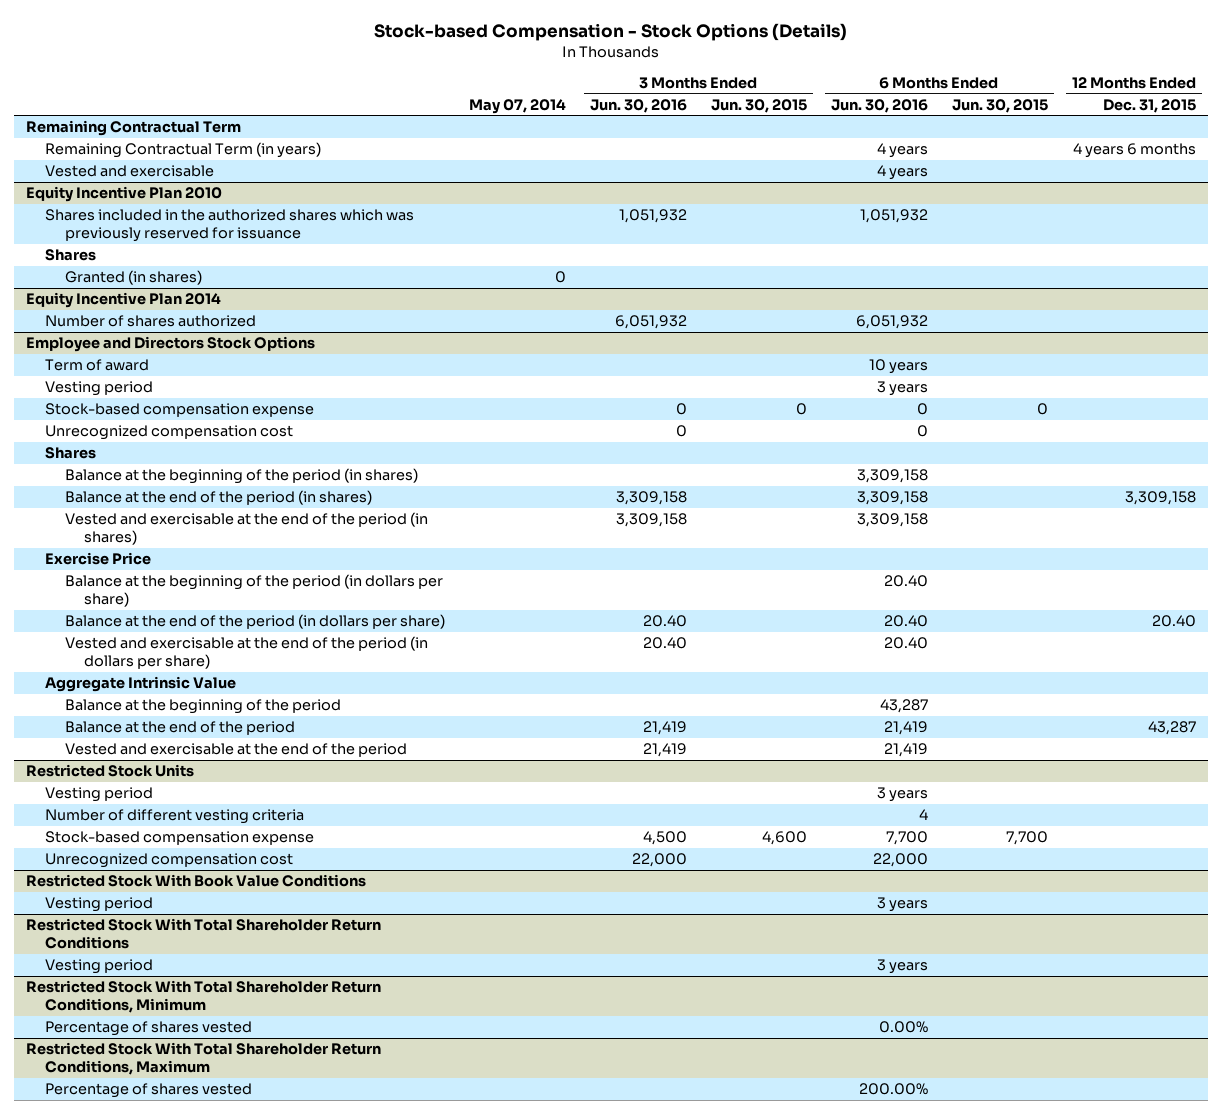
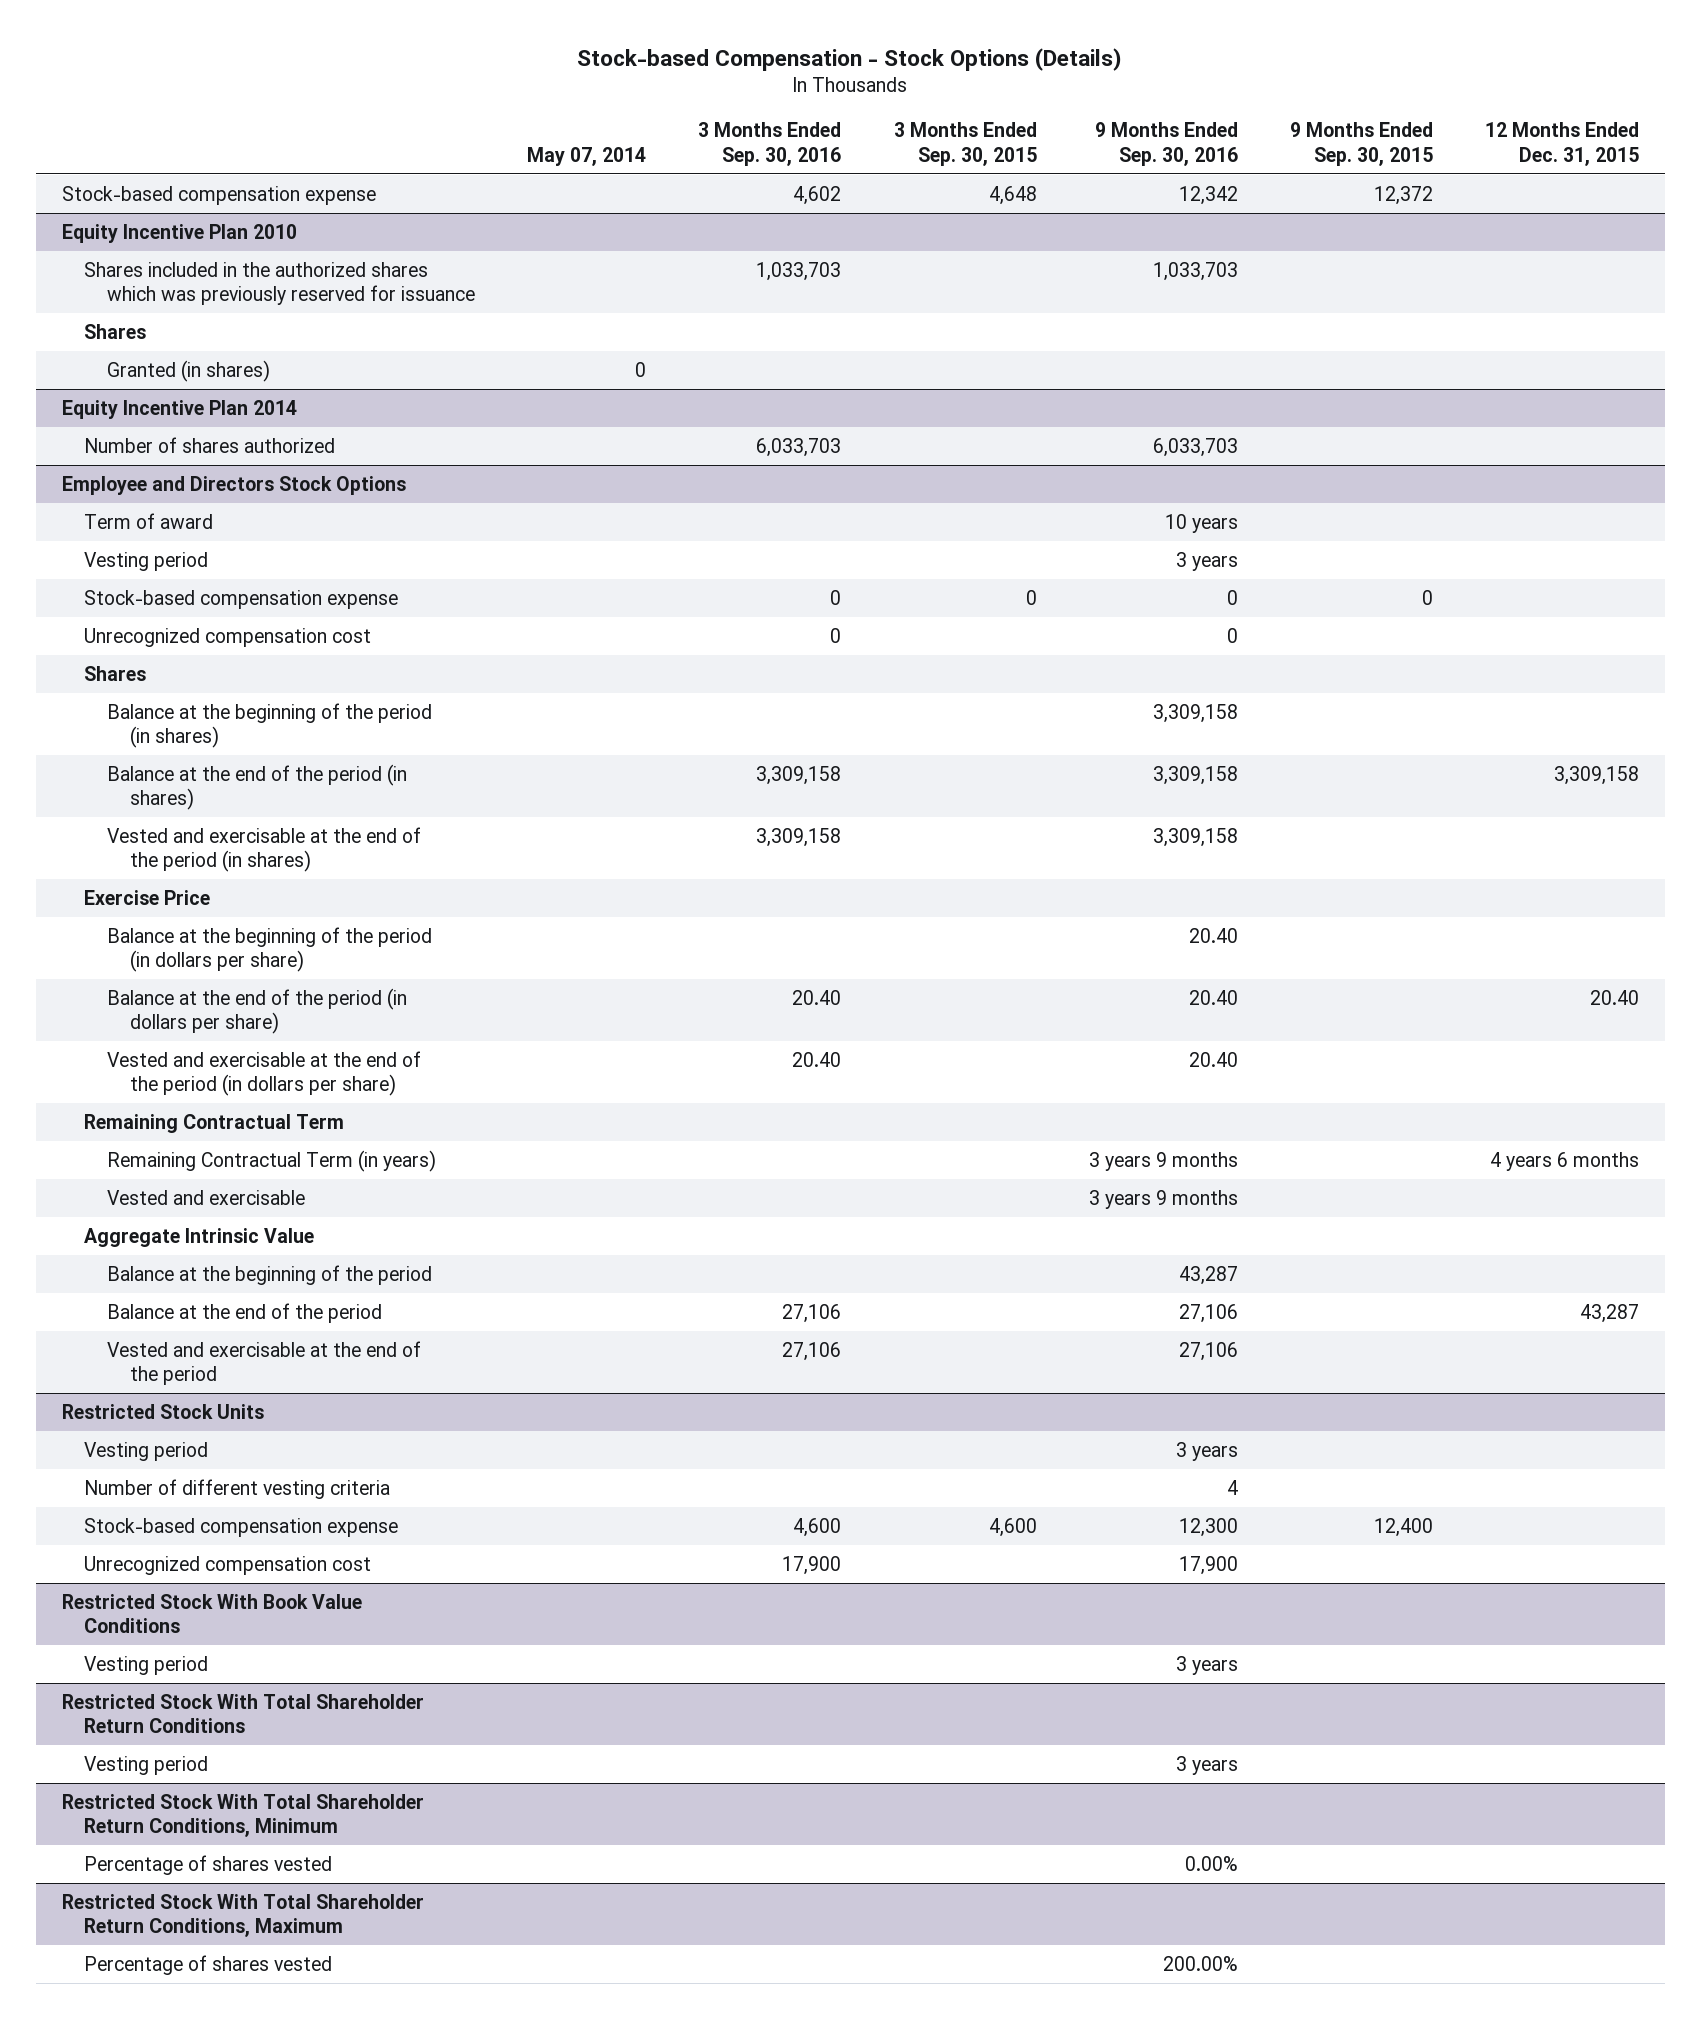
- | May 07, 2014 | 3 Months Ended Jun. 30, 2016 | 3 Months Ended Jun. 30, 2015 | 6 Months Ended Jun. 30, 2016 | 6 Months Ended Jun. 30, 2015 | 12 Months Ended Dec. 31, 2015
+ | May 07, 2014 | 3 Months Ended Sep. 30, 2016 | 3 Months Ended Sep. 30, 2015 | 9 Months Ended Sep. 30, 2016 | 9 Months Ended Sep. 30, 2015 | 12 Months Ended Dec. 31, 2015
- Remaining Contractual Term
- Remaining Contractual Term (in years) | | | | 4 years | | 4 years 6 months
- Vested and exercisable | | | | 4 years | |
+ Stock-based compensation expense | | 4,602 | 4,648 | 12,342 | 12,372 |
@ Employee and Directors Stock Options
+ Remaining Contractual Term
+ Remaining Contractual Term (in years) | | | | 3 years 9 months | | 4 years 6 months
+ Vested and exercisable | | | | 3 years 9 months | |

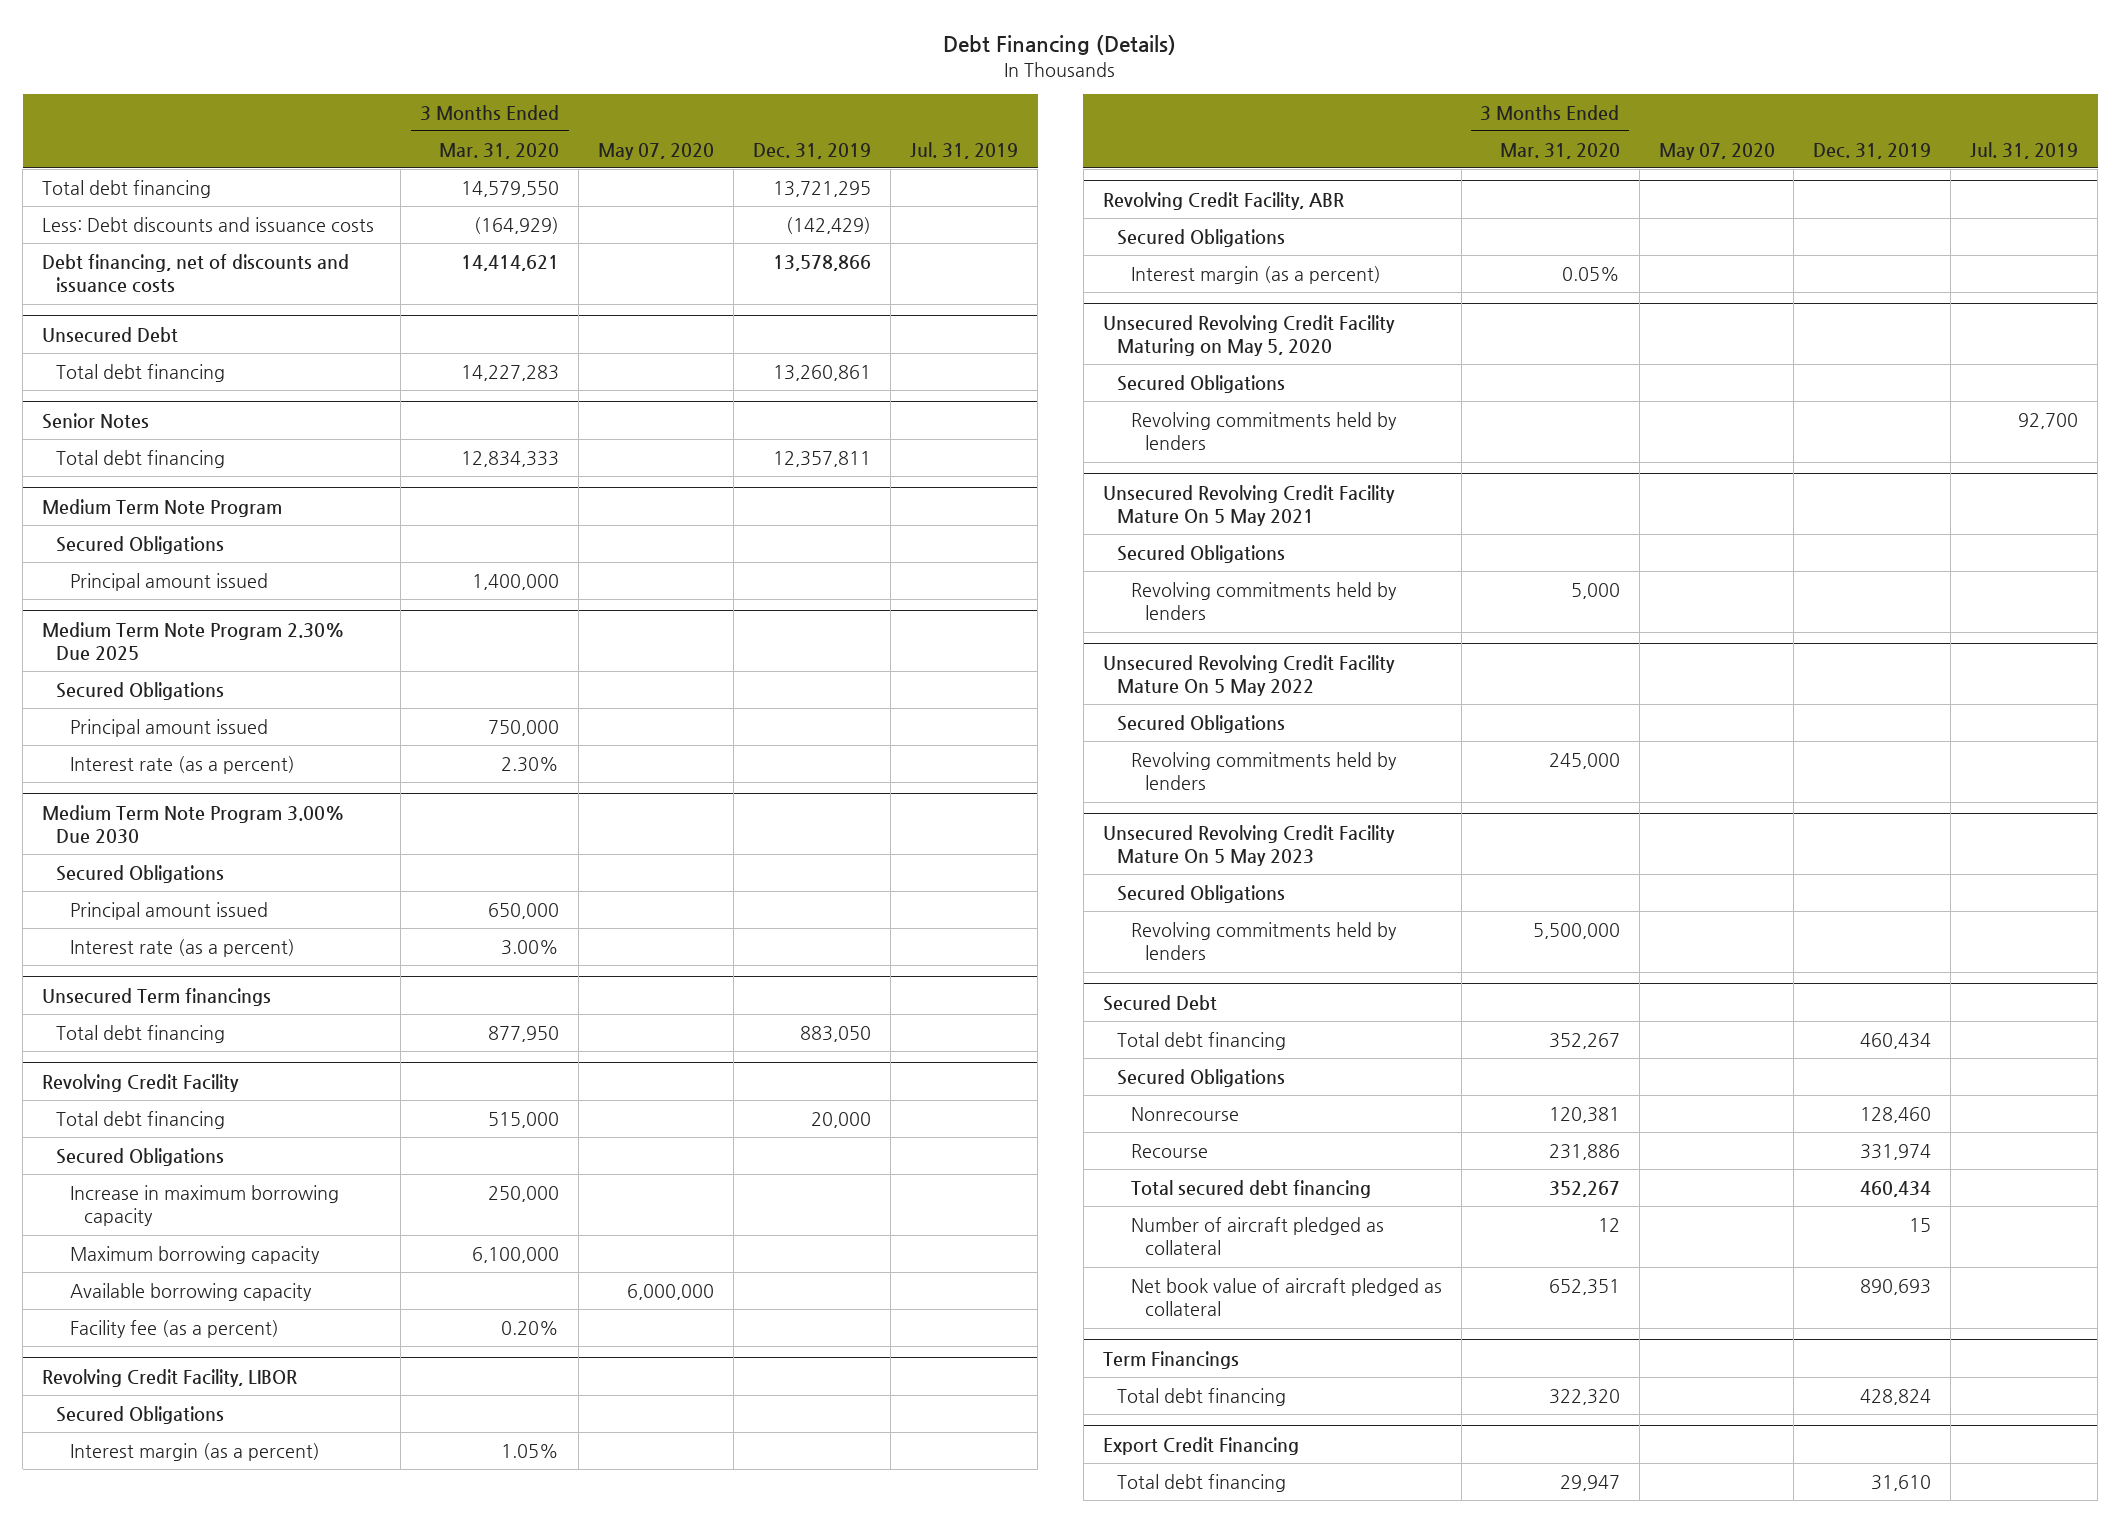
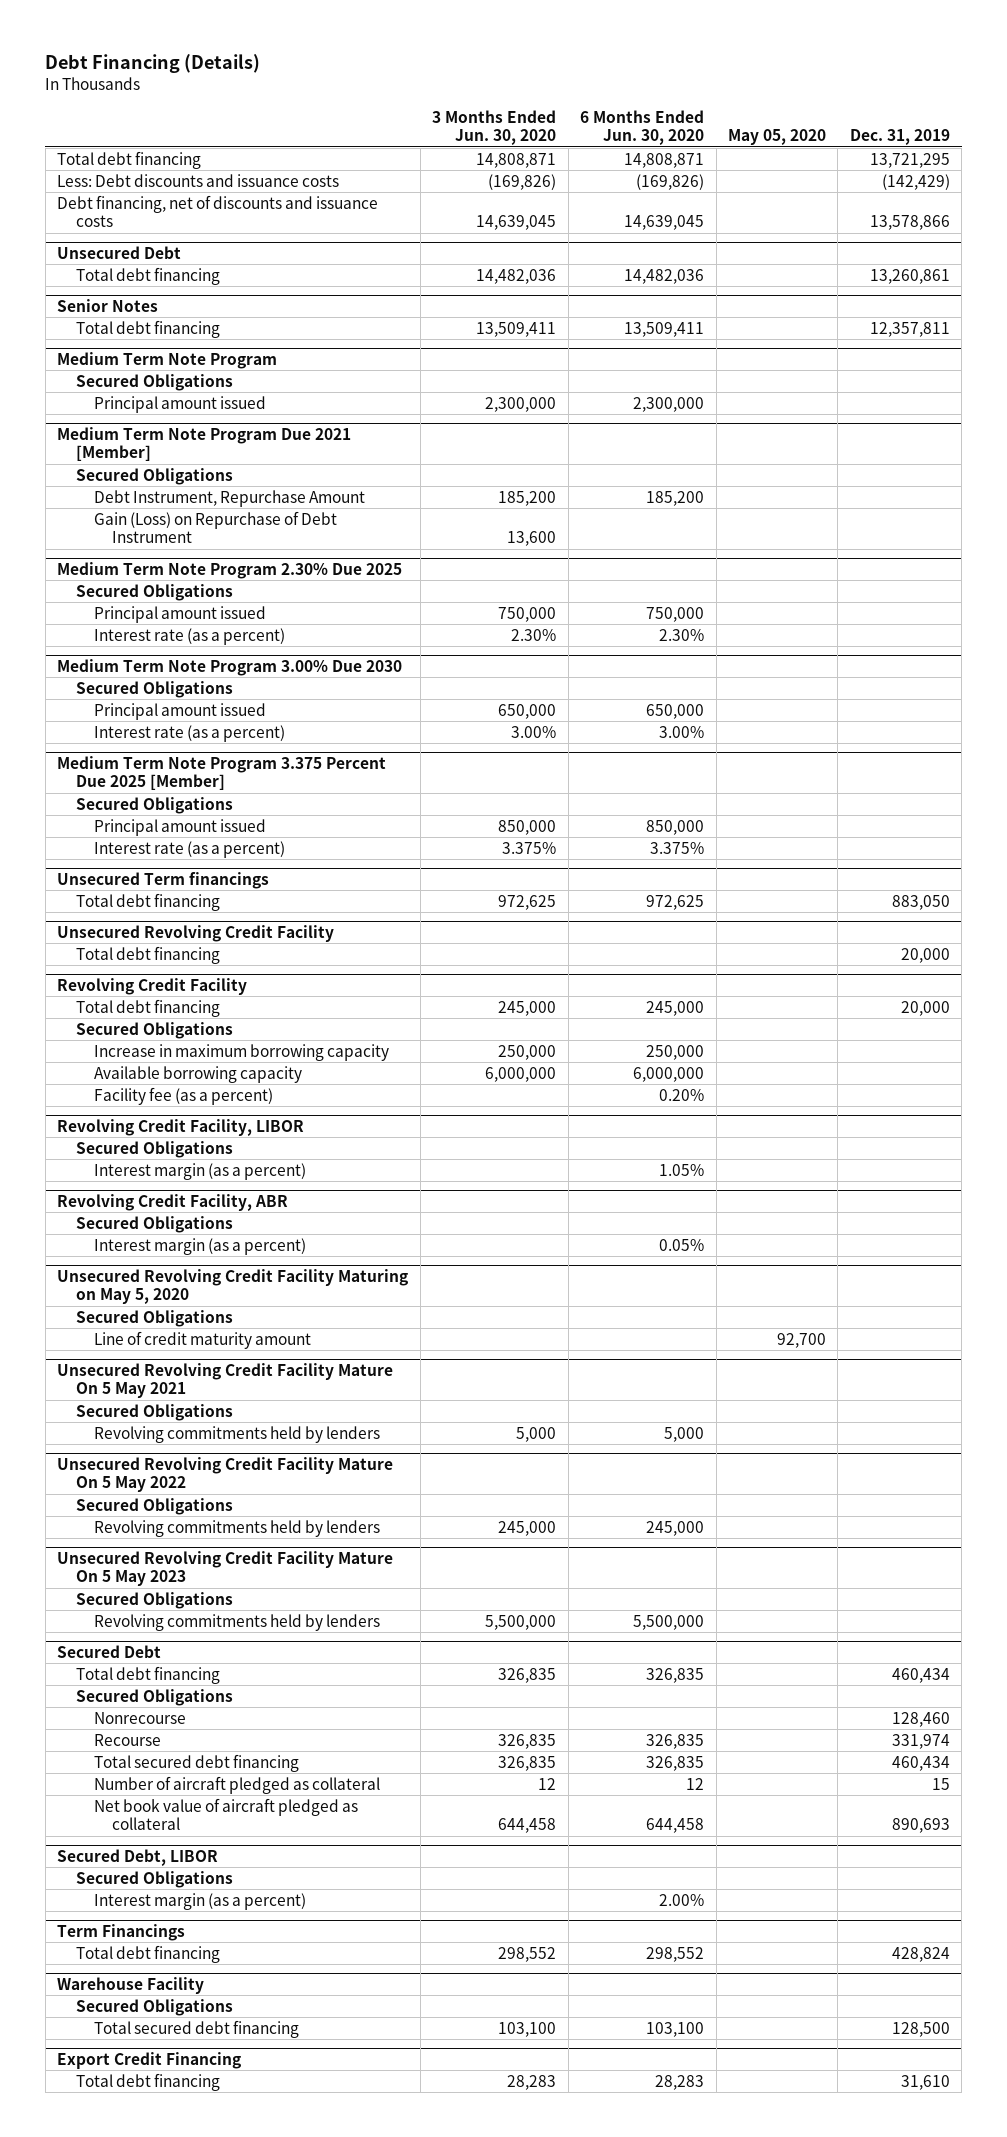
- | 3 Months Ended Mar. 31, 2020 | May 07, 2020 | Dec. 31, 2019 | Jul. 31, 2019
+ | 3 Months Ended Jun. 30, 2020 | 6 Months Ended Jun. 30, 2020 | May 05, 2020 | Dec. 31, 2019
+ Medium Term Note Program Due 2021 [Member]
+ Secured Obligations
+ Debt Instrument, Repurchase Amount | 185,200 | 185,200 | |
+ Gain (Loss) on Repurchase of Debt Instrument | 13,600 | | |
+ Medium Term Note Program 3.375 Percent Due 2025 [Member]
+ Secured Obligations
+ Principal amount issued | 850,000 | 850,000 | |
+ Interest rate (as a percent) | 3.375% | 3.375% | |
+ Unsecured Revolving Credit Facility
+ Total debt financing | | | | 20,000
@ Revolving Credit Facility
- Maximum borrowing capacity | 6,100,000 | | |
@ Unsecured Revolving Credit Facility Maturing on May 5, 2020
- Revolving commitments held by lenders | | | | 92,700
+ Line of credit maturity amount | | | 92,700 |
+ Secured Debt, LIBOR
+ Secured Obligations
+ Interest margin (as a percent) | | 2.00% | |
+ Warehouse Facility
+ Secured Obligations
+ Total secured debt financing | 103,100 | 103,100 | | 128,500

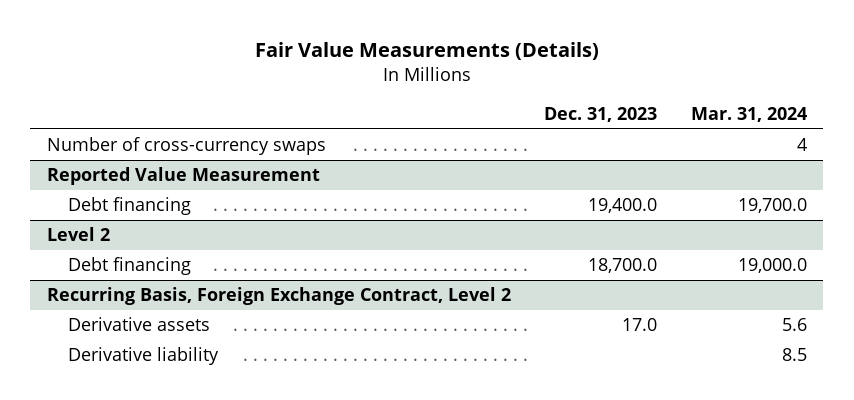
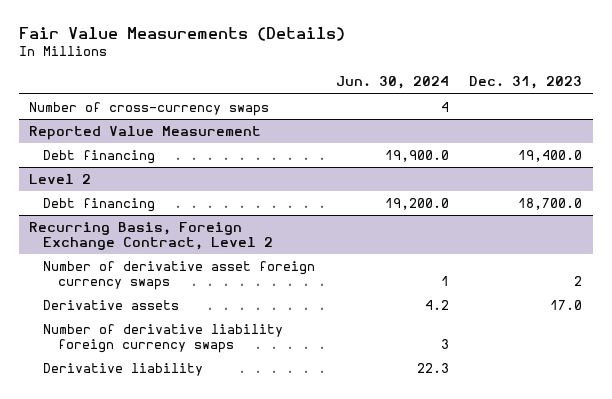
- | Dec. 31, 2023 | Mar. 31, 2024
+ | Jun. 30, 2024 | Dec. 31, 2023
@ Recurring Basis, Foreign Exchange Contract, Level 2
+ Number of derivative asset foreign currency swaps | 1 | 2
+ Number of derivative liability foreign currency swaps | 3 |

